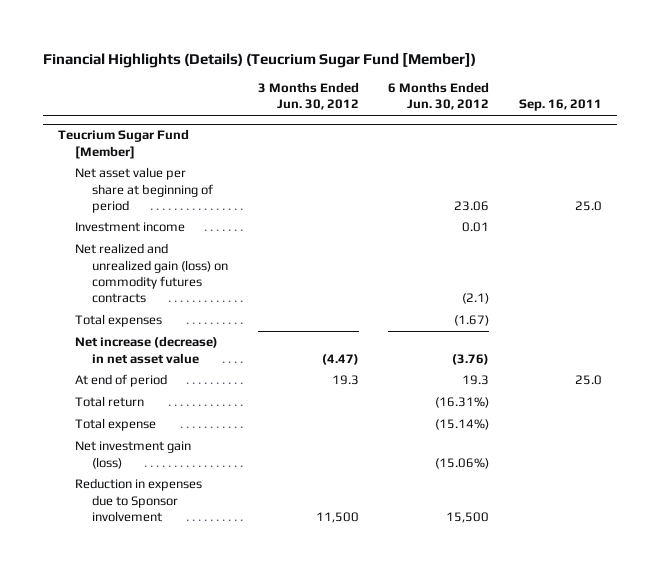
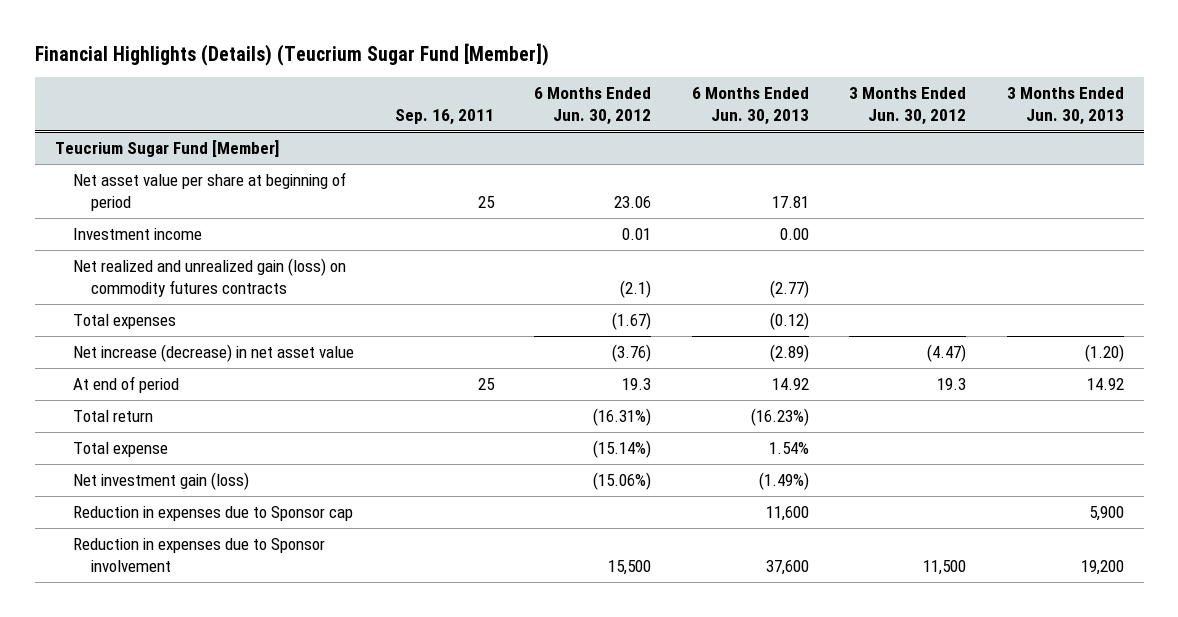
- | 3 Months Ended Jun. 30, 2012 | 6 Months Ended Jun. 30, 2012 | Sep. 16, 2011
+ | Sep. 16, 2011 | 6 Months Ended Jun. 30, 2012 | 6 Months Ended Jun. 30, 2013 | 3 Months Ended Jun. 30, 2012 | 3 Months Ended Jun. 30, 2013
@ Teucrium Sugar Fund [Member]
- Net asset value per share at beginning of period | | 23.06 | 25.0
+ Net asset value per share at beginning of period | 25 | 23.06 | 17.81 | |
- At end of period | 19.3 | 19.3 | 25.0
+ At end of period | 25 | 19.3 | 14.92 | 19.3 | 14.92
+ Reduction in expenses due to Sponsor cap | | | 11,600 | | 5,900

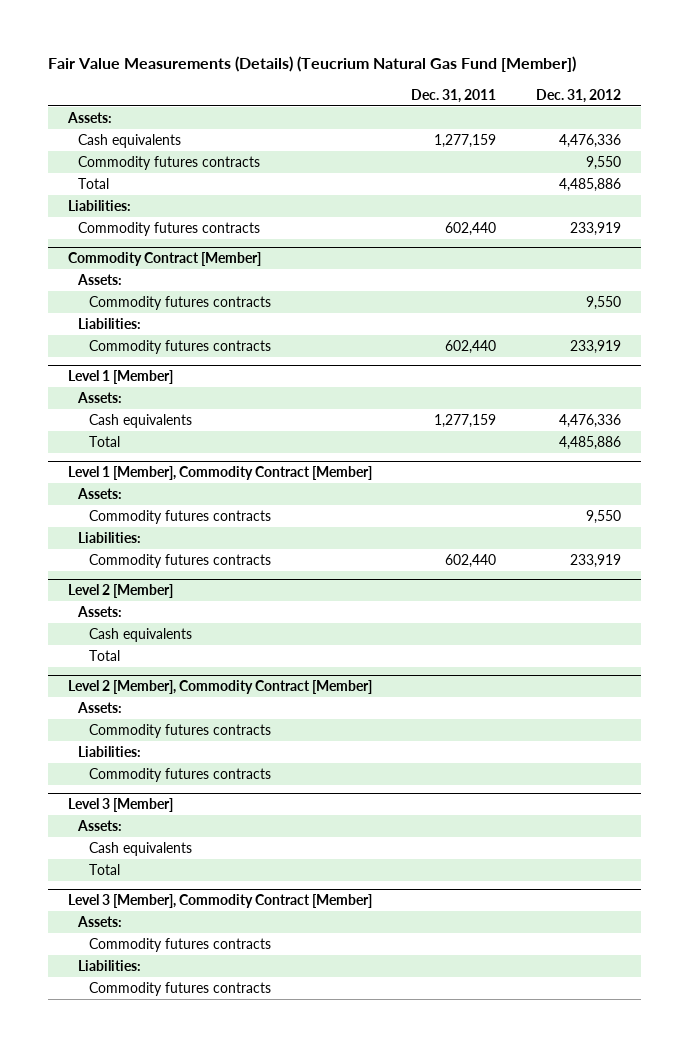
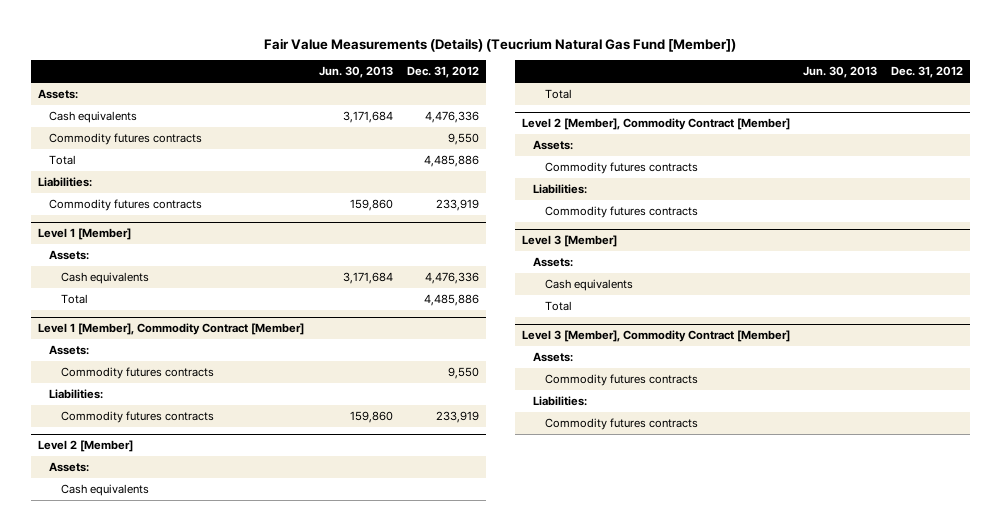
- | Dec. 31, 2011 | Dec. 31, 2012
+ | Jun. 30, 2013 | Dec. 31, 2012
- Commodity Contract [Member]
- Assets:
- Commodity futures contracts | | 9,550
- Liabilities:
- Commodity futures contracts | 602,440 | 233,919

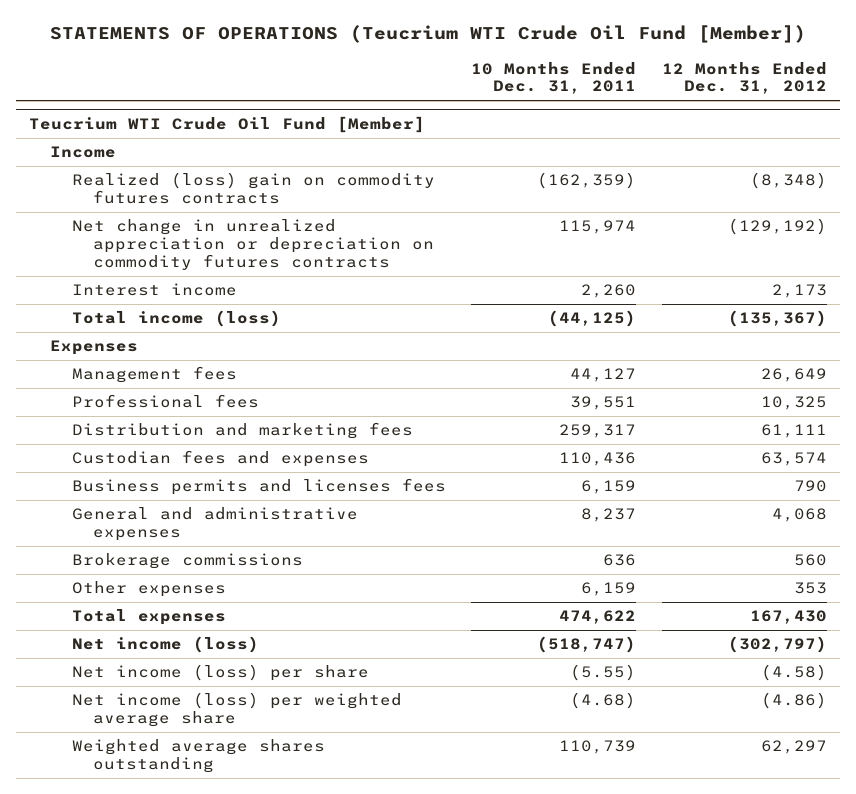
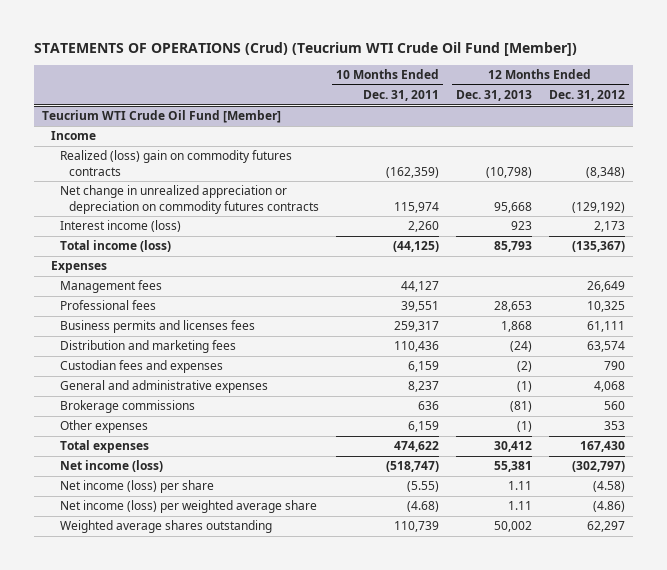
- STATEMENTS OF OPERATIONS (Teucrium WTI Crude Oil Fund [Member])
+ STATEMENTS OF OPERATIONS (Crud) (Teucrium WTI Crude Oil Fund [Member])
- | 10 Months Ended Dec. 31, 2011 | 12 Months Ended Dec. 31, 2012
+ | 10 Months Ended Dec. 31, 2011 | 12 Months Ended Dec. 31, 2013 | 12 Months Ended Dec. 31, 2012
@ Teucrium WTI Crude Oil Fund [Member]
- Interest income | 2,260 | 2,173
+ Interest income (loss) | 2,260 | 923 | 2,173
- Distribution and marketing fees | 259,317 | 61,111
- Custodian fees and expenses | 110,436 | 63,574
- Business permits and licenses fees | 6,159 | 790
+ Business permits and licenses fees | 259,317 | 1,868 | 61,111
+ Distribution and marketing fees | 110,436 | (24) | 63,574
+ Custodian fees and expenses | 6,159 | (2) | 790

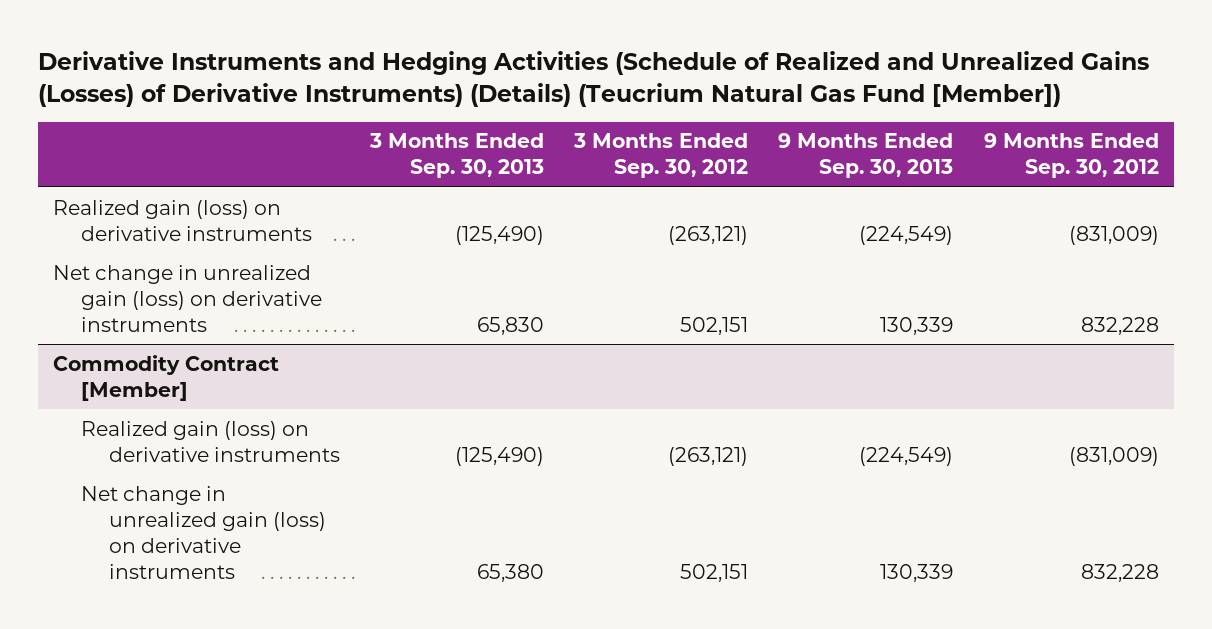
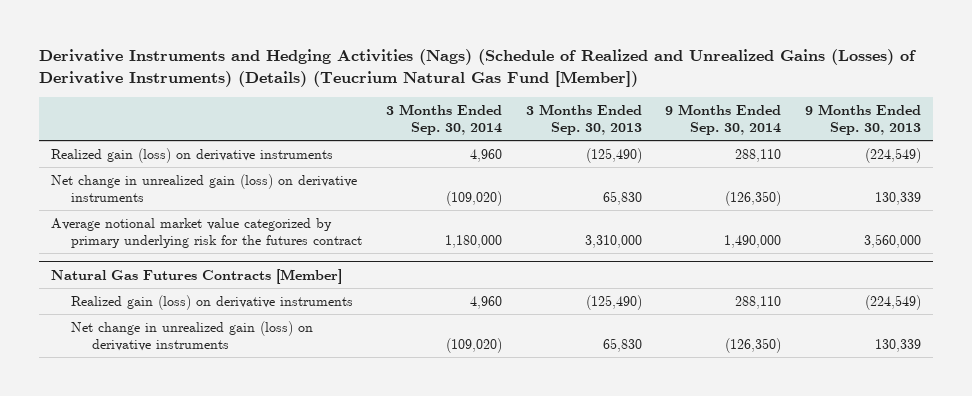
- Derivative Instruments and Hedging Activities (Schedule of Realized and Unrealized Gains (Losses) of Derivative Instruments) (Details) (Teucrium Natural Gas Fund [Member])
+ Derivative Instruments and Hedging Activities (Nags) (Schedule of Realized and Unrealized Gains (Losses) of Derivative Instruments) (Details) (Teucrium Natural Gas Fund [Member])
- | 3 Months Ended Sep. 30, 2013 | 3 Months Ended Sep. 30, 2012 | 9 Months Ended Sep. 30, 2013 | 9 Months Ended Sep. 30, 2012
+ | 3 Months Ended Sep. 30, 2014 | 3 Months Ended Sep. 30, 2013 | 9 Months Ended Sep. 30, 2014 | 9 Months Ended Sep. 30, 2013
- Commodity Contract [Member]
+ Average notional market value categorized by primary underlying risk for the futures contract | 1,180,000 | 3,310,000 | 1,490,000 | 3,560,000
+ Natural Gas Futures Contracts [Member]
- Net change in unrealized gain (loss) on derivative instruments | 65,380 | 502,151 | 130,339 | 832,228
+ Net change in unrealized gain (loss) on derivative instruments | (109,020) | 65,830 | (126,350) | 130,339

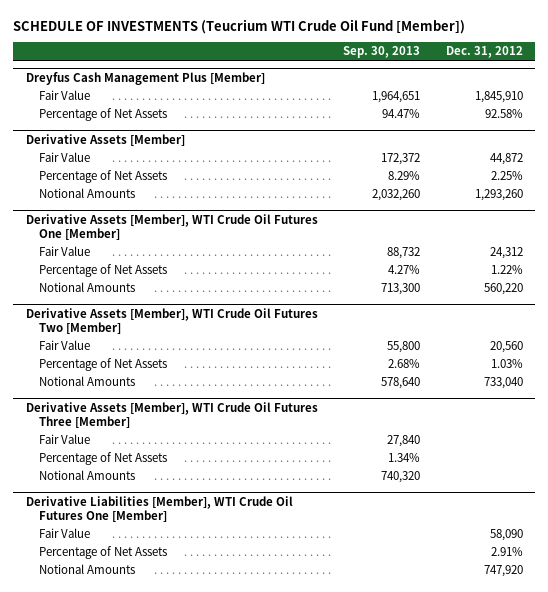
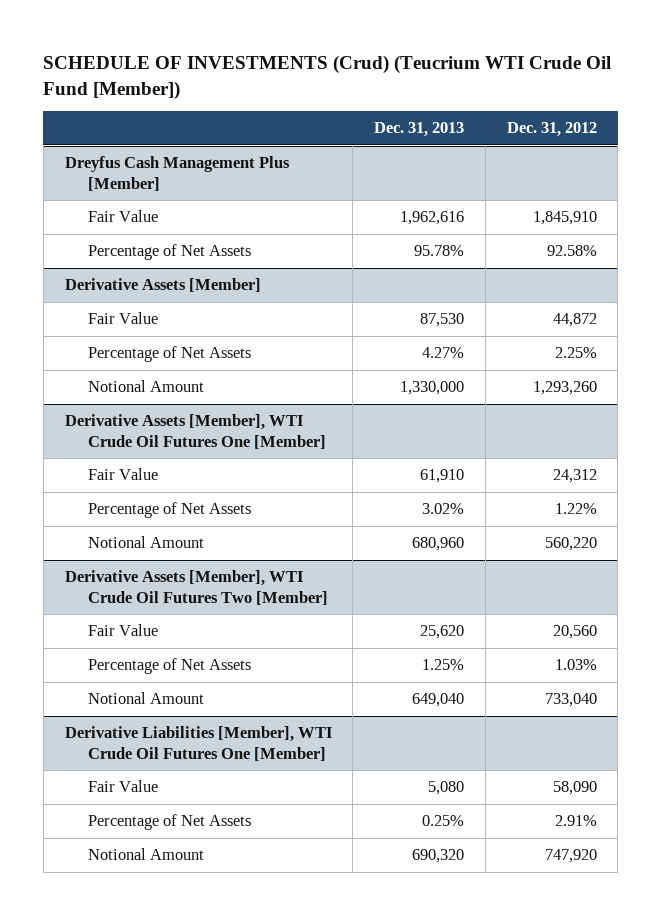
- SCHEDULE OF INVESTMENTS (Teucrium WTI Crude Oil Fund [Member])
+ SCHEDULE OF INVESTMENTS (Crud) (Teucrium WTI Crude Oil Fund [Member])
- | Sep. 30, 2013 | Dec. 31, 2012
+ | Dec. 31, 2013 | Dec. 31, 2012
@ Derivative Assets [Member]
- Notional Amounts | 2,032,260 | 1,293,260
+ Notional Amount | 1,330,000 | 1,293,260
@ Derivative Assets [Member], WTI Crude Oil Futures One [Member]
- Notional Amounts | 713,300 | 560,220
+ Notional Amount | 680,960 | 560,220
@ Derivative Assets [Member], WTI Crude Oil Futures Two [Member]
- Notional Amounts | 578,640 | 733,040
- Derivative Assets [Member], WTI Crude Oil Futures Three [Member]
- Fair Value | 27,840 |
- Percentage of Net Assets | 1.34% |
- Notional Amounts | 740,320 |
@ Derivative Assets [Member], WTI Crude Oil Futures Two [Member]
+ Notional Amount | 649,040 | 733,040
@ Derivative Liabilities [Member], WTI Crude Oil Futures One [Member]
- Notional Amounts | | 747,920
+ Notional Amount | 690,320 | 747,920

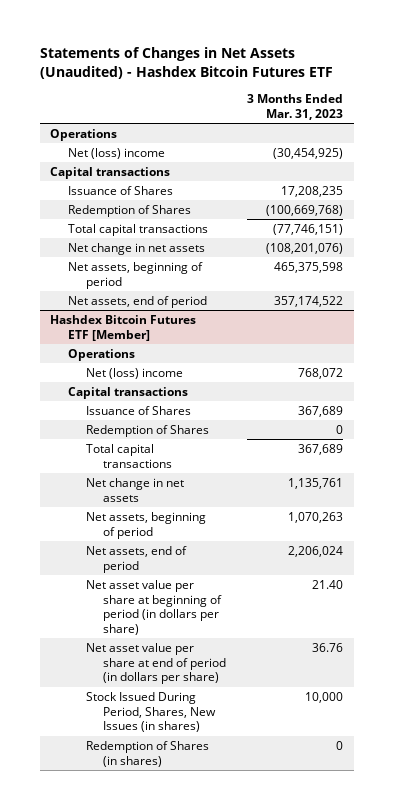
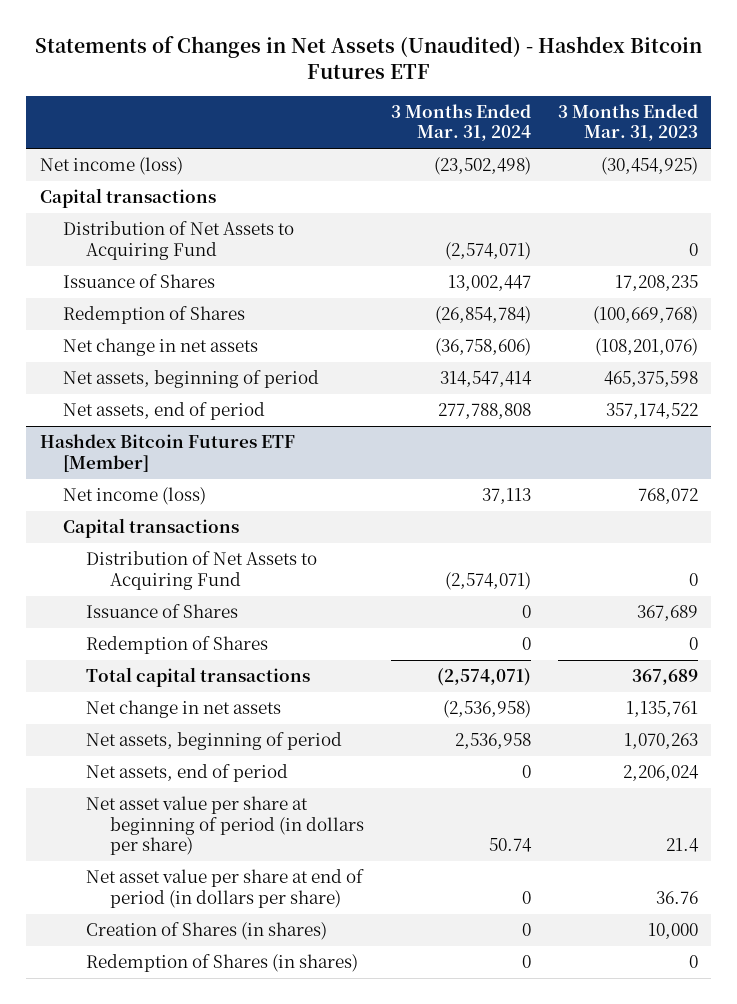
- | 3 Months Ended Mar. 31, 2023
+ | 3 Months Ended Mar. 31, 2024 | 3 Months Ended Mar. 31, 2023
- Operations
- Net (loss) income | (30,454,925)
+ Net income (loss) | (23,502,498) | (30,454,925)
+ Distribution of Net Assets to Acquiring Fund | (2,574,071) | 0
- Total capital transactions | (77,746,151)
@ Hashdex Bitcoin Futures ETF [Member]
- Operations
- Net (loss) income | 768,072
+ Net income (loss) | 37,113 | 768,072
+ Distribution of Net Assets to Acquiring Fund | (2,574,071) | 0
- Net asset value per share at beginning of period (in dollars per share) | 21.40
+ Net asset value per share at beginning of period (in dollars per share) | 50.74 | 21.4
- Stock Issued During Period, Shares, New Issues (in shares) | 10,000
+ Creation of Shares (in shares) | 0 | 10,000

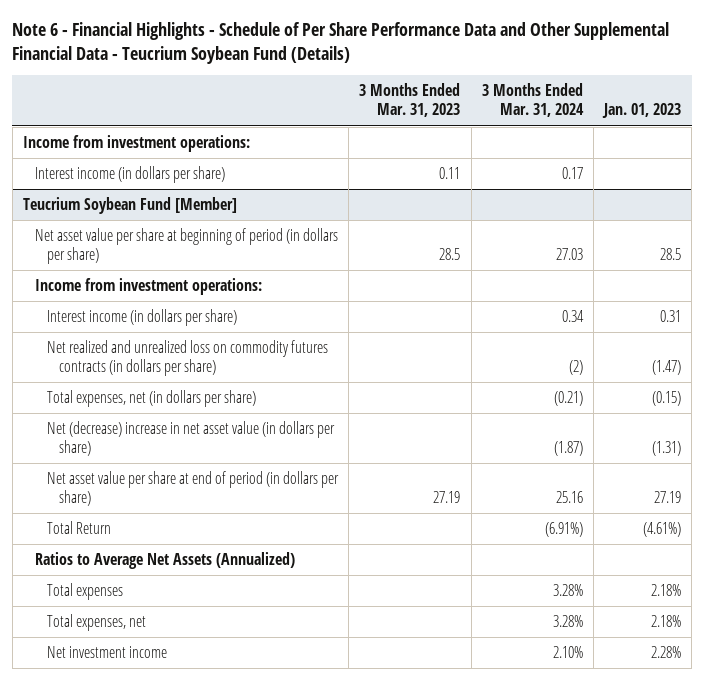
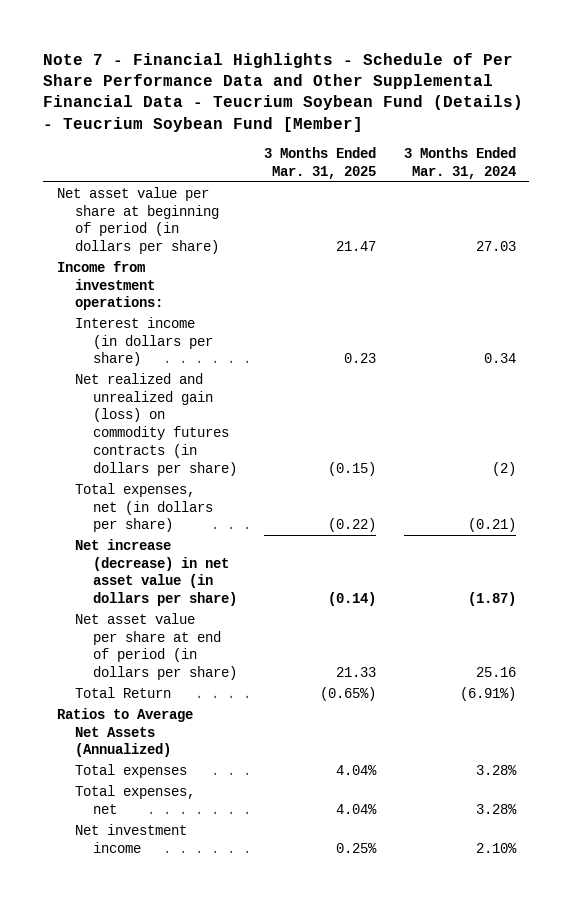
- Note 6 - Financial Highlights - Schedule of Per Share Performance Data and Other Supplemental Financial Data - Teucrium Soybean Fund (Details)
+ Note 7 - Financial Highlights - Schedule of Per Share Performance Data and Other Supplemental Financial Data - Teucrium Soybean Fund (Details) - Teucrium Soybean Fund [Member]
- | 3 Months Ended Mar. 31, 2023 | 3 Months Ended Mar. 31, 2024 | Jan. 01, 2023
+ | 3 Months Ended Mar. 31, 2025 | 3 Months Ended Mar. 31, 2024
- Income from investment operations:
- Interest income (in dollars per share) | 0.11 | 0.17 |
- Teucrium Soybean Fund [Member]
- Net realized and unrealized loss on commodity futures contracts (in dollars per share) | | (2) | (1.47)
+ Net realized and unrealized gain (loss) on commodity futures contracts (in dollars per share) | (0.15) | (2)
- Net (decrease) increase in net asset value (in dollars per share) | | (1.87) | (1.31)
+ Net increase (decrease) in net asset value (in dollars per share) | (0.14) | (1.87)

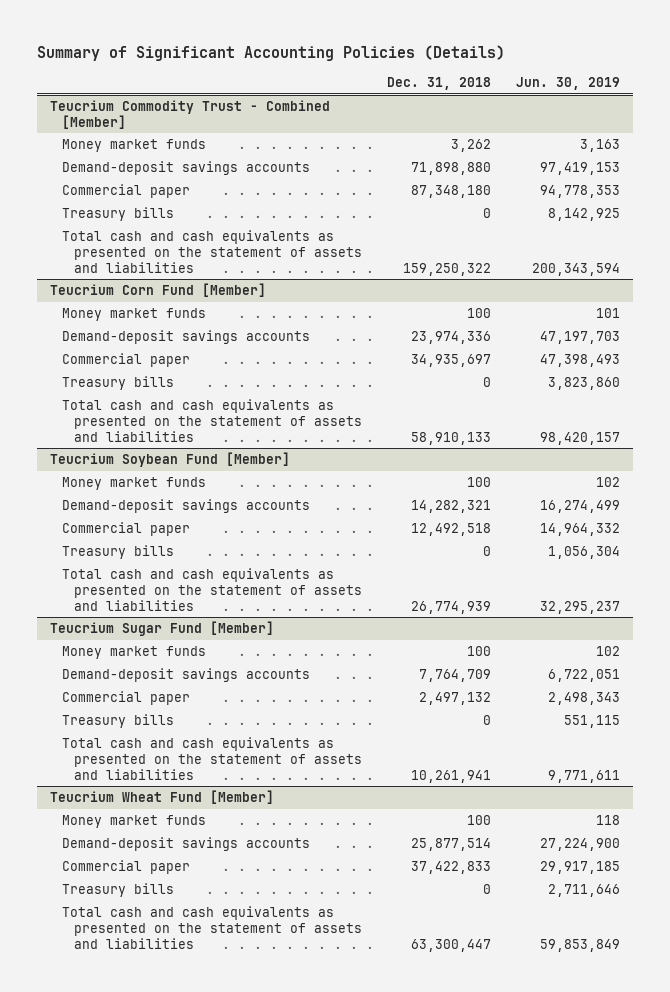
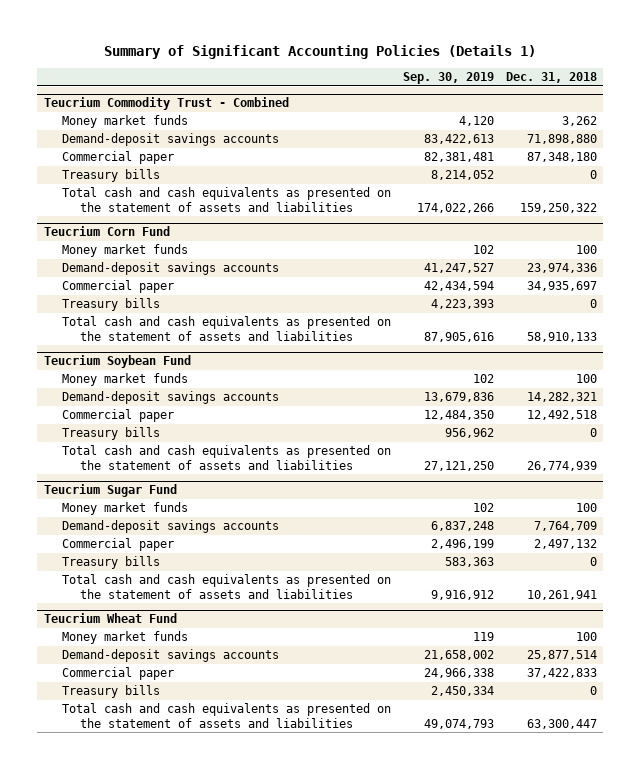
- Summary of Significant Accounting Policies (Details)
+ Summary of Significant Accounting Policies (Details 1)
- | Dec. 31, 2018 | Jun. 30, 2019
+ | Sep. 30, 2019 | Dec. 31, 2018
- Teucrium Commodity Trust - Combined [Member]
+ Teucrium Commodity Trust - Combined
- Teucrium Corn Fund [Member]
+ Teucrium Corn Fund
- Teucrium Soybean Fund [Member]
+ Teucrium Soybean Fund
- Teucrium Sugar Fund [Member]
+ Teucrium Sugar Fund
- Teucrium Wheat Fund [Member]
+ Teucrium Wheat Fund

